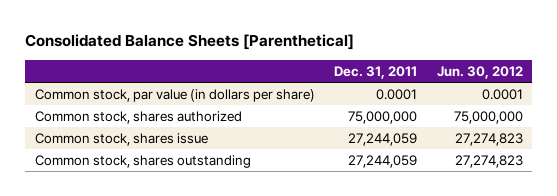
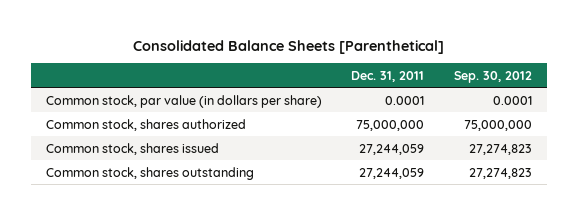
- | Dec. 31, 2011 | Jun. 30, 2012
+ | Dec. 31, 2011 | Sep. 30, 2012
- Common stock, shares issue | 27,244,059 | 27,274,823
+ Common stock, shares issued | 27,244,059 | 27,274,823

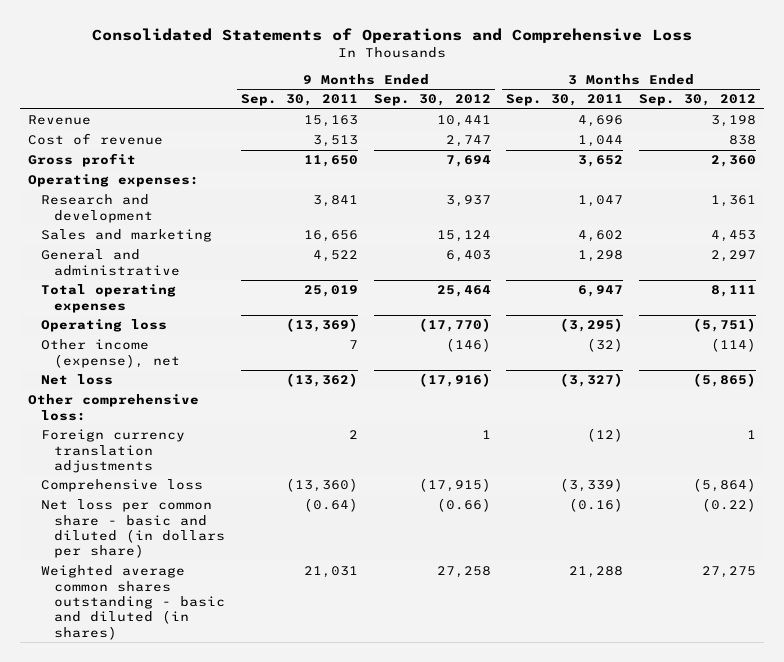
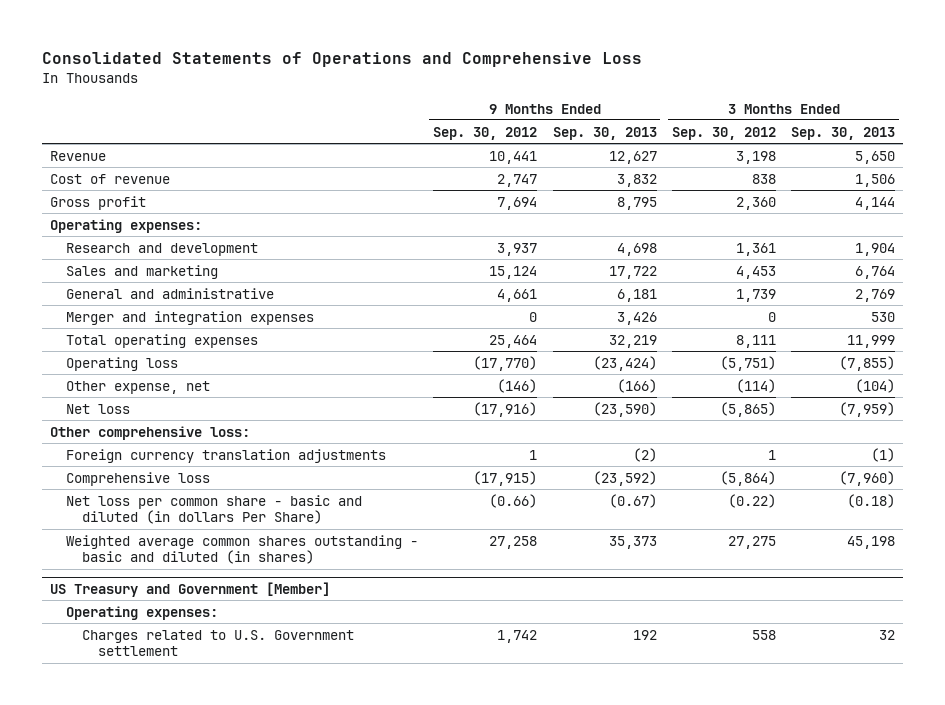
- | 9 Months Ended Sep. 30, 2011 | 9 Months Ended Sep. 30, 2012 | 3 Months Ended Sep. 30, 2011 | 3 Months Ended Sep. 30, 2012
+ | 9 Months Ended Sep. 30, 2012 | 9 Months Ended Sep. 30, 2013 | 3 Months Ended Sep. 30, 2012 | 3 Months Ended Sep. 30, 2013
- General and administrative | 4,522 | 6,403 | 1,298 | 2,297
+ General and administrative | 4,661 | 6,181 | 1,739 | 2,769
+ Merger and integration expenses | 0 | 3,426 | 0 | 530
- Other income (expense), net | 7 | (146) | (32) | (114)
+ Other expense, net | (146) | (166) | (114) | (104)
- Net loss per common share - basic and diluted (in dollars per share) | (0.64) | (0.66) | (0.16) | (0.22)
+ Net loss per common share - basic and diluted (in dollars Per Share) | (0.66) | (0.67) | (0.22) | (0.18)
+ US Treasury and Government [Member]
+ Operating expenses:
+ Charges related to U.S. Government settlement | 1,742 | 192 | 558 | 32

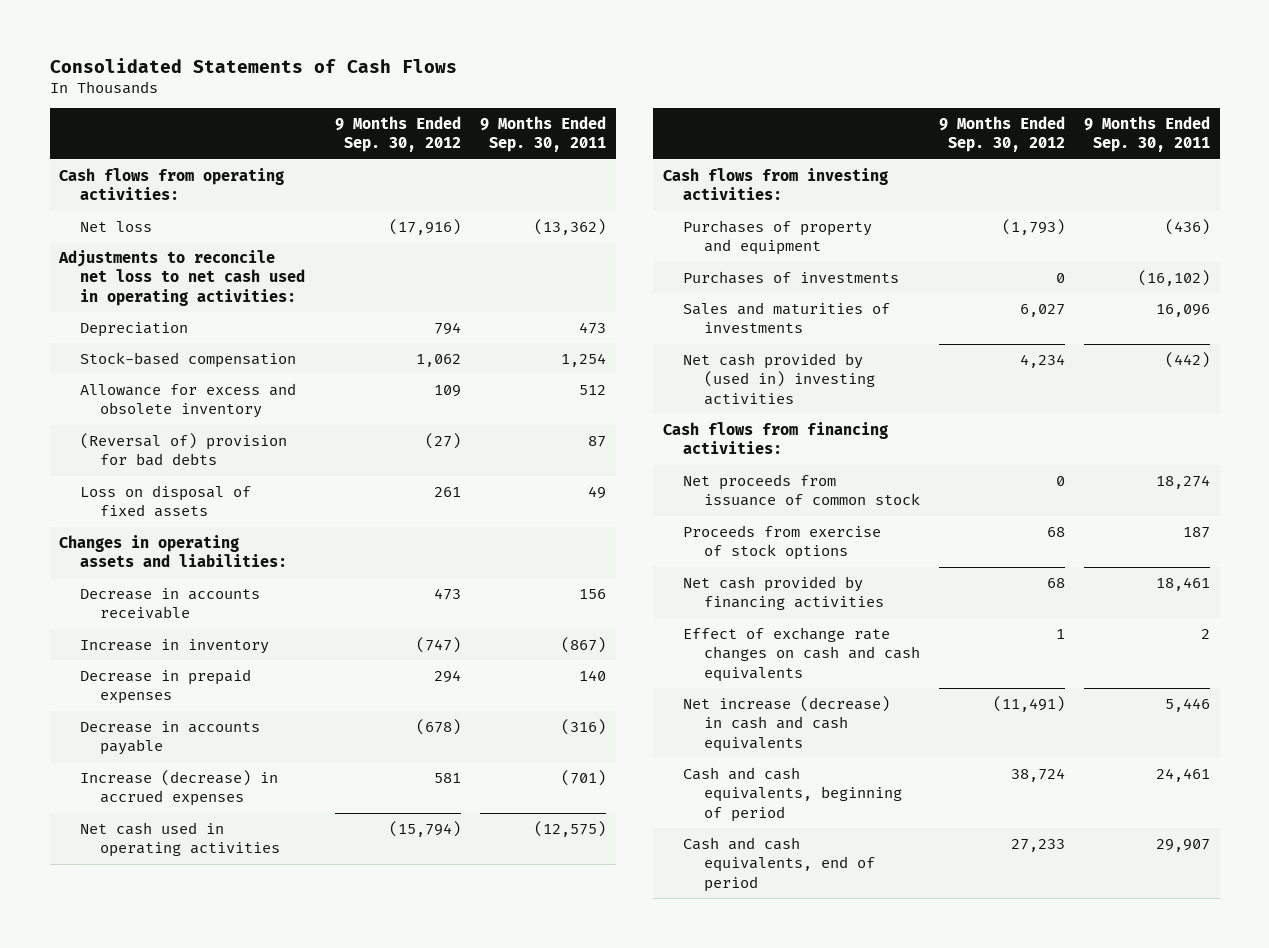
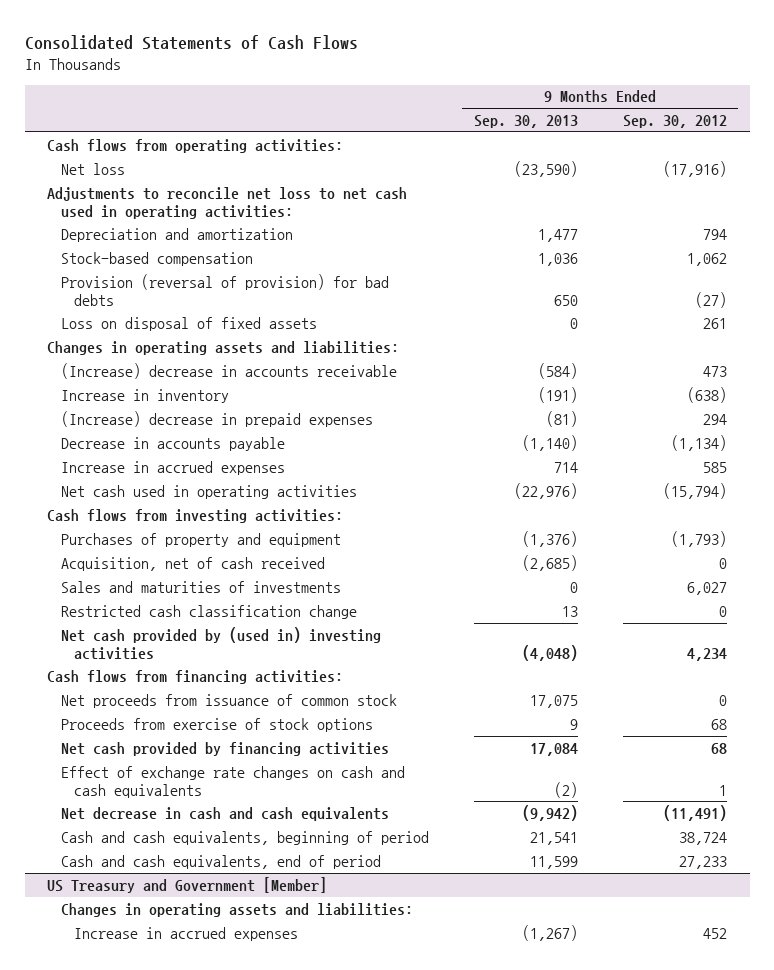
- | 9 Months Ended Sep. 30, 2012 | 9 Months Ended Sep. 30, 2011
+ | 9 Months Ended Sep. 30, 2013 | 9 Months Ended Sep. 30, 2012
- Depreciation | 794 | 473
+ Depreciation and amortization | 1,477 | 794
- Allowance for excess and obsolete inventory | 109 | 512
- (Reversal of) provision for bad debts | (27) | 87
+ Provision (reversal of provision) for bad debts | 650 | (27)
- Decrease in accounts receivable | 473 | 156
- Increase in inventory | (747) | (867)
- Decrease in prepaid expenses | 294 | 140
- Decrease in accounts payable | (678) | (316)
- Increase (decrease) in accrued expenses | 581 | (701)
+ (Increase) decrease in accounts receivable | (584) | 473
+ Increase in inventory | (191) | (638)
+ (Increase) decrease in prepaid expenses | (81) | 294
+ Decrease in accounts payable | (1,140) | (1,134)
+ Increase in accrued expenses | 714 | 585
- Purchases of investments | 0 | (16,102)
+ Acquisition, net of cash received | (2,685) | 0
+ Restricted cash classification change | 13 | 0
- Net increase (decrease) in cash and cash equivalents | (11,491) | 5,446
+ Net decrease in cash and cash equivalents | (9,942) | (11,491)
+ US Treasury and Government [Member]
+ Changes in operating assets and liabilities:
+ Increase in accrued expenses | (1,267) | 452

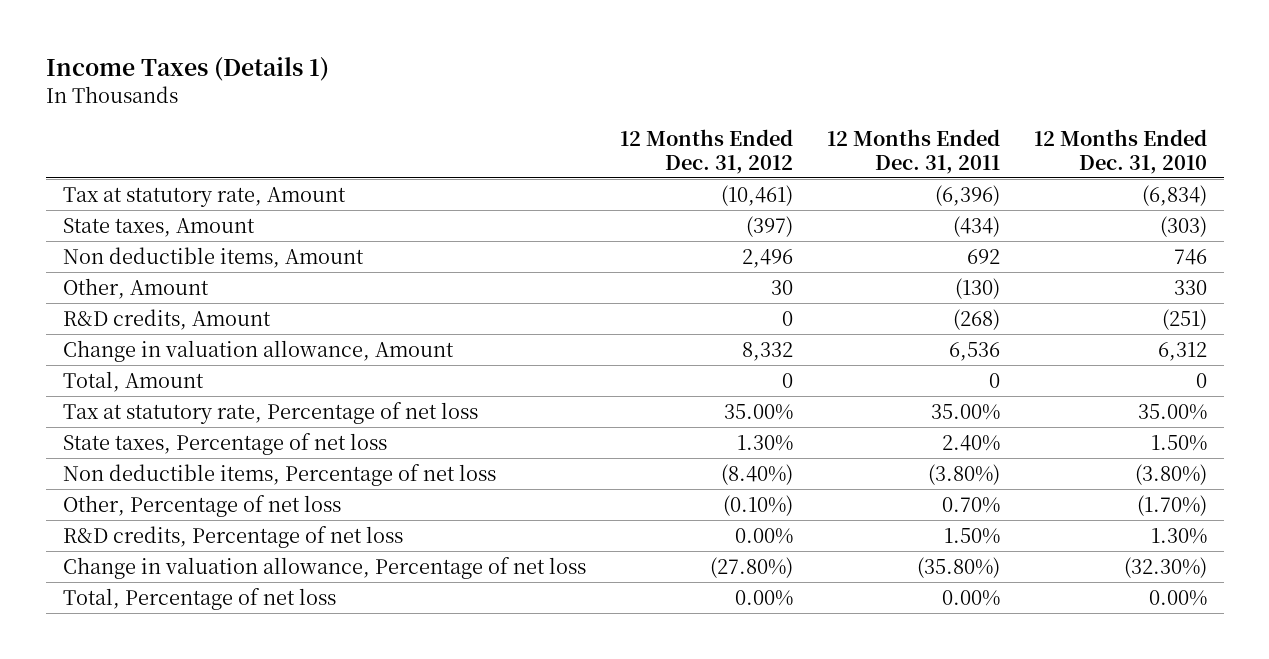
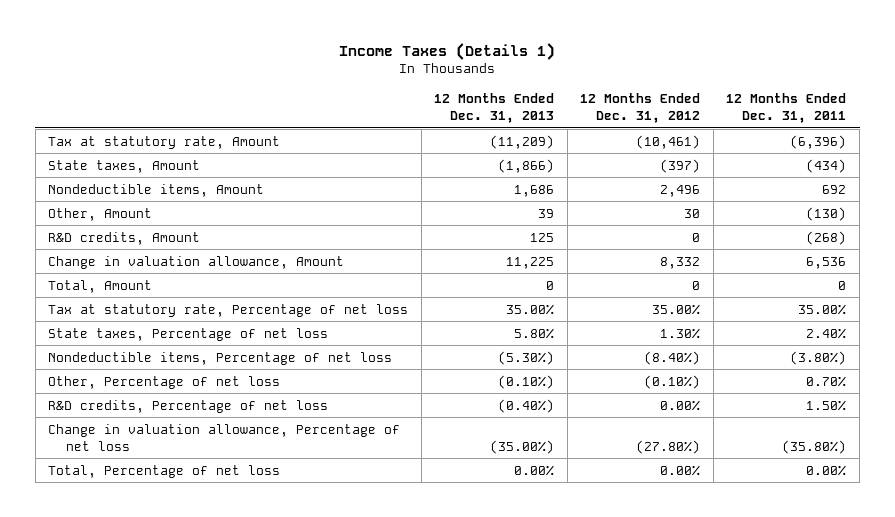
- | 12 Months Ended Dec. 31, 2012 | 12 Months Ended Dec. 31, 2011 | 12 Months Ended Dec. 31, 2010
+ | 12 Months Ended Dec. 31, 2013 | 12 Months Ended Dec. 31, 2012 | 12 Months Ended Dec. 31, 2011
- Non deductible items, Amount | 2,496 | 692 | 746
+ Nondeductible items, Amount | 1,686 | 2,496 | 692
- Non deductible items, Percentage of net loss | (8.40%) | (3.80%) | (3.80%)
+ Nondeductible items, Percentage of net loss | (5.30%) | (8.40%) | (3.80%)

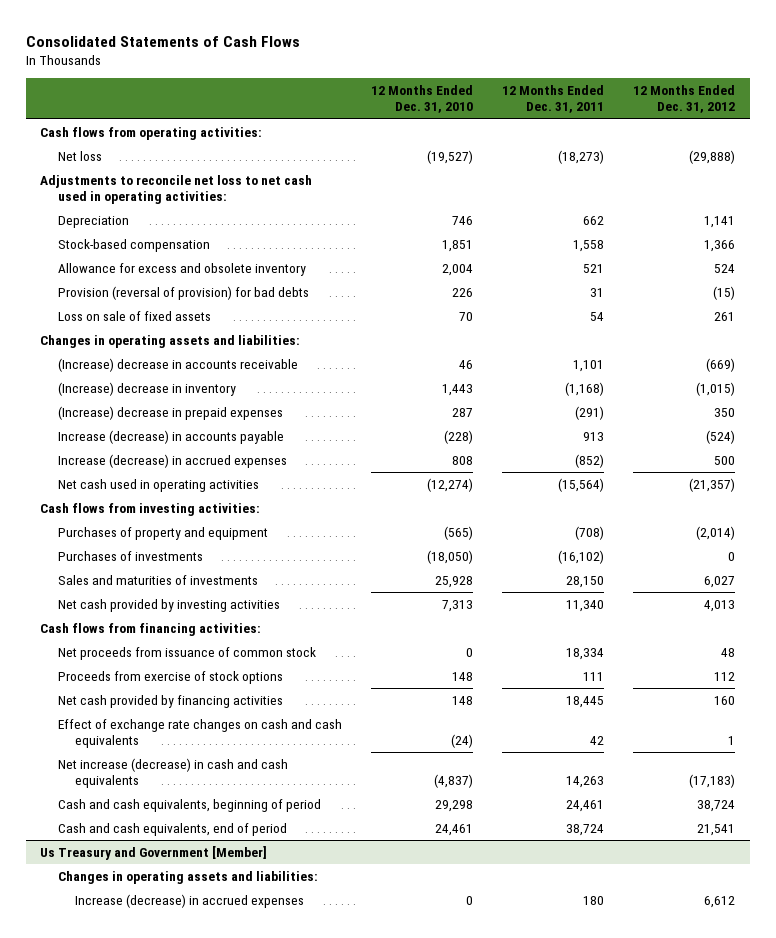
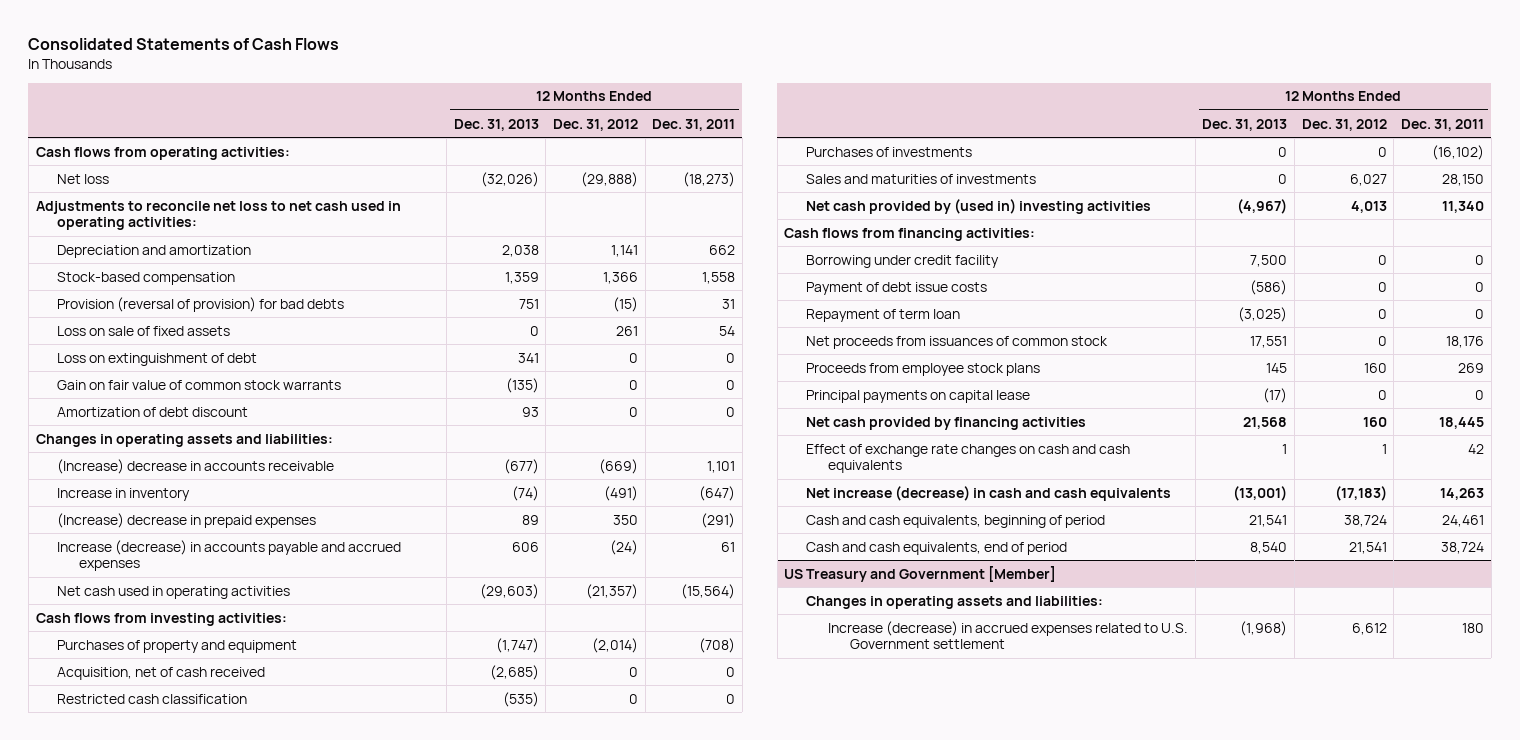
- | 12 Months Ended Dec. 31, 2010 | 12 Months Ended Dec. 31, 2011 | 12 Months Ended Dec. 31, 2012
+ | 12 Months Ended Dec. 31, 2013 | 12 Months Ended Dec. 31, 2012 | 12 Months Ended Dec. 31, 2011
- Depreciation | 746 | 662 | 1,141
+ Depreciation and amortization | 2,038 | 1,141 | 662
- Allowance for excess and obsolete inventory | 2,004 | 521 | 524
+ Loss on extinguishment of debt | 341 | 0 | 0
+ Gain on fair value of common stock warrants | (135) | 0 | 0
+ Amortization of debt discount | 93 | 0 | 0
- (Increase) decrease in inventory | 1,443 | (1,168) | (1,015)
+ Increase in inventory | (74) | (491) | (647)
- Increase (decrease) in accounts payable | (228) | 913 | (524)
- Increase (decrease) in accrued expenses | 808 | (852) | 500
+ Increase (decrease) in accounts payable and accrued expenses | 606 | (24) | 61
+ Acquisition, net of cash received | (2,685) | 0 | 0
+ Restricted cash classification | (535) | 0 | 0
- Net cash provided by investing activities | 7,313 | 11,340 | 4,013
+ Net cash provided by (used in) investing activities | (4,967) | 4,013 | 11,340
- Net proceeds from issuance of common stock | 0 | 18,334 | 48
- Proceeds from exercise of stock options | 148 | 111 | 112
+ Borrowing under credit facility | 7,500 | 0 | 0
+ Payment of debt issue costs | (586) | 0 | 0
+ Repayment of term loan | (3,025) | 0 | 0
+ Net proceeds from issuances of common stock | 17,551 | 0 | 18,176
+ Proceeds from employee stock plans | 145 | 160 | 269
+ Principal payments on capital lease | (17) | 0 | 0
- Us Treasury and Government [Member]
+ US Treasury and Government [Member]
- Increase (decrease) in accrued expenses | 0 | 180 | 6,612
+ Increase (decrease) in accrued expenses related to U.S. Government settlement | (1,968) | 6,612 | 180

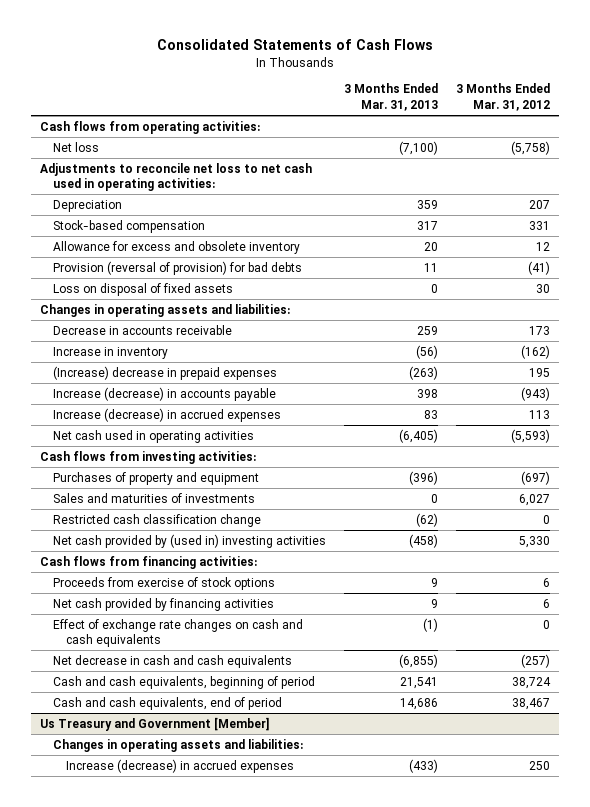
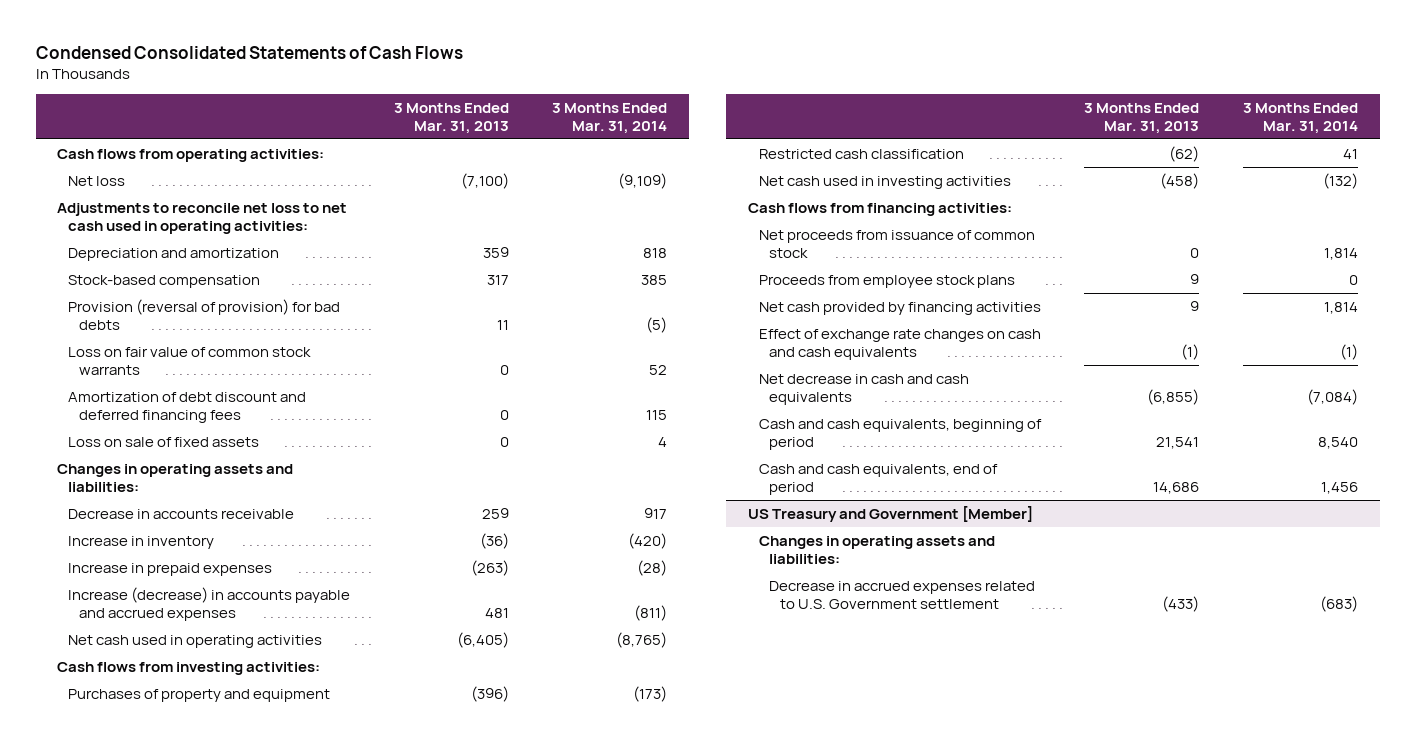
- Consolidated Statements of Cash Flows
+ Condensed Consolidated Statements of Cash Flows
- | 3 Months Ended Mar. 31, 2013 | 3 Months Ended Mar. 31, 2012
+ | 3 Months Ended Mar. 31, 2013 | 3 Months Ended Mar. 31, 2014
- Depreciation | 359 | 207
+ Depreciation and amortization | 359 | 818
- Allowance for excess and obsolete inventory | 20 | 12
- Loss on disposal of fixed assets | 0 | 30
+ Loss on fair value of common stock warrants | 0 | 52
+ Amortization of debt discount and deferred financing fees | 0 | 115
+ Loss on sale of fixed assets | 0 | 4
- Increase in inventory | (56) | (162)
- (Increase) decrease in prepaid expenses | (263) | 195
- Increase (decrease) in accounts payable | 398 | (943)
- Increase (decrease) in accrued expenses | 83 | 113
+ Increase in inventory | (36) | (420)
+ Increase in prepaid expenses | (263) | (28)
+ Increase (decrease) in accounts payable and accrued expenses | 481 | (811)
- Sales and maturities of investments | 0 | 6,027
- Restricted cash classification change | (62) | 0
- Net cash provided by (used in) investing activities | (458) | 5,330
+ Restricted cash classification | (62) | 41
+ Net cash used in investing activities | (458) | (132)
- Proceeds from exercise of stock options | 9 | 6
+ Net proceeds from issuance of common stock | 0 | 1,814
+ Proceeds from employee stock plans | 9 | 0
- Us Treasury and Government [Member]
+ US Treasury and Government [Member]
- Increase (decrease) in accrued expenses | (433) | 250
+ Decrease in accrued expenses related to U.S. Government settlement | (433) | (683)

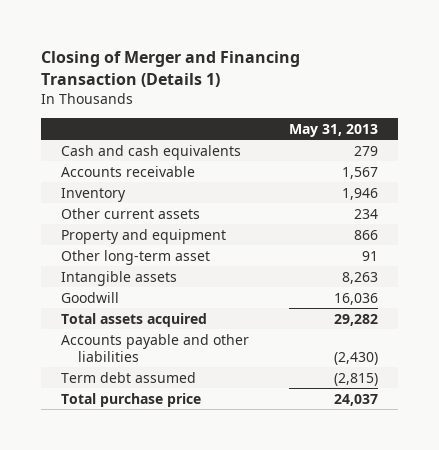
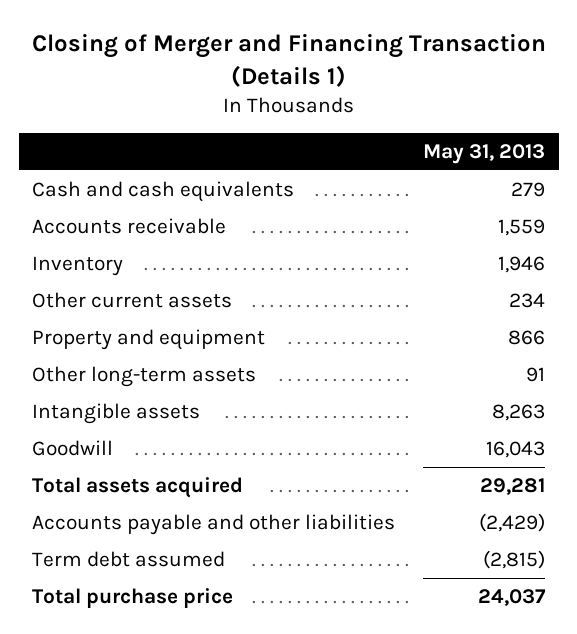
- Accounts receivable | 1,567
+ Accounts receivable | 1,559
- Other long-term asset | 91
+ Other long-term assets | 91
- Goodwill | 16,036
- Total assets acquired | 29,282
- Accounts payable and other liabilities | (2,430)
+ Goodwill | 16,043
+ Total assets acquired | 29,281
+ Accounts payable and other liabilities | (2,429)

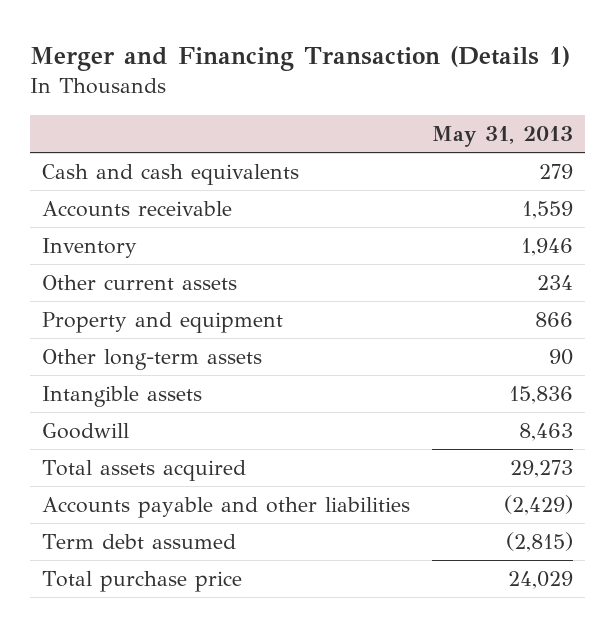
- Closing of Merger and Financing Transaction (Details 1)
+ Merger and Financing Transaction (Details 1)
- Other long-term assets | 91
- Intangible assets | 8,263
- Goodwill | 16,043
- Total assets acquired | 29,281
+ Other long-term assets | 90
+ Intangible assets | 15,836
+ Goodwill | 8,463
+ Total assets acquired | 29,273
- Total purchase price | 24,037
+ Total purchase price | 24,029

